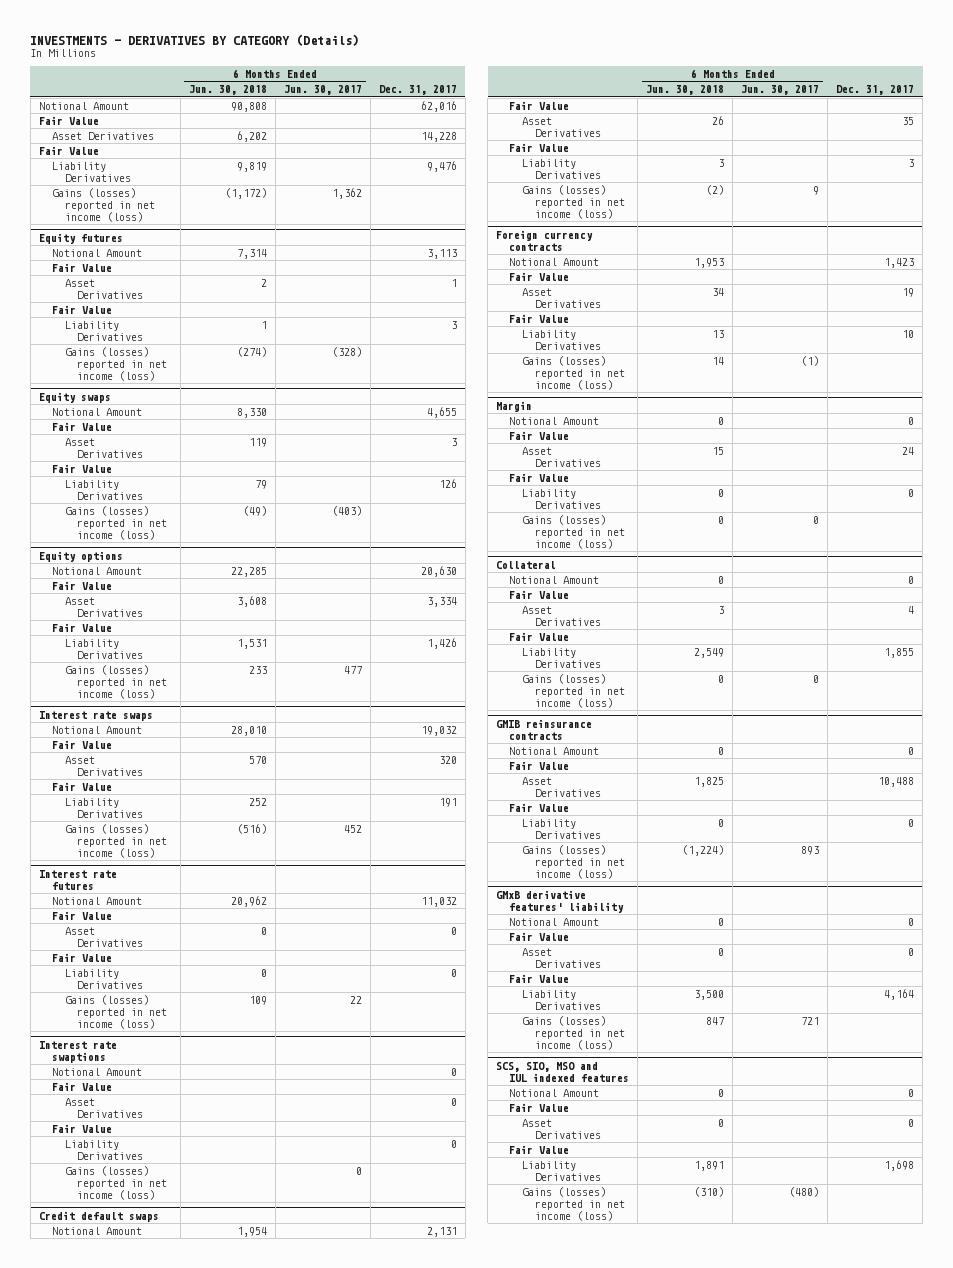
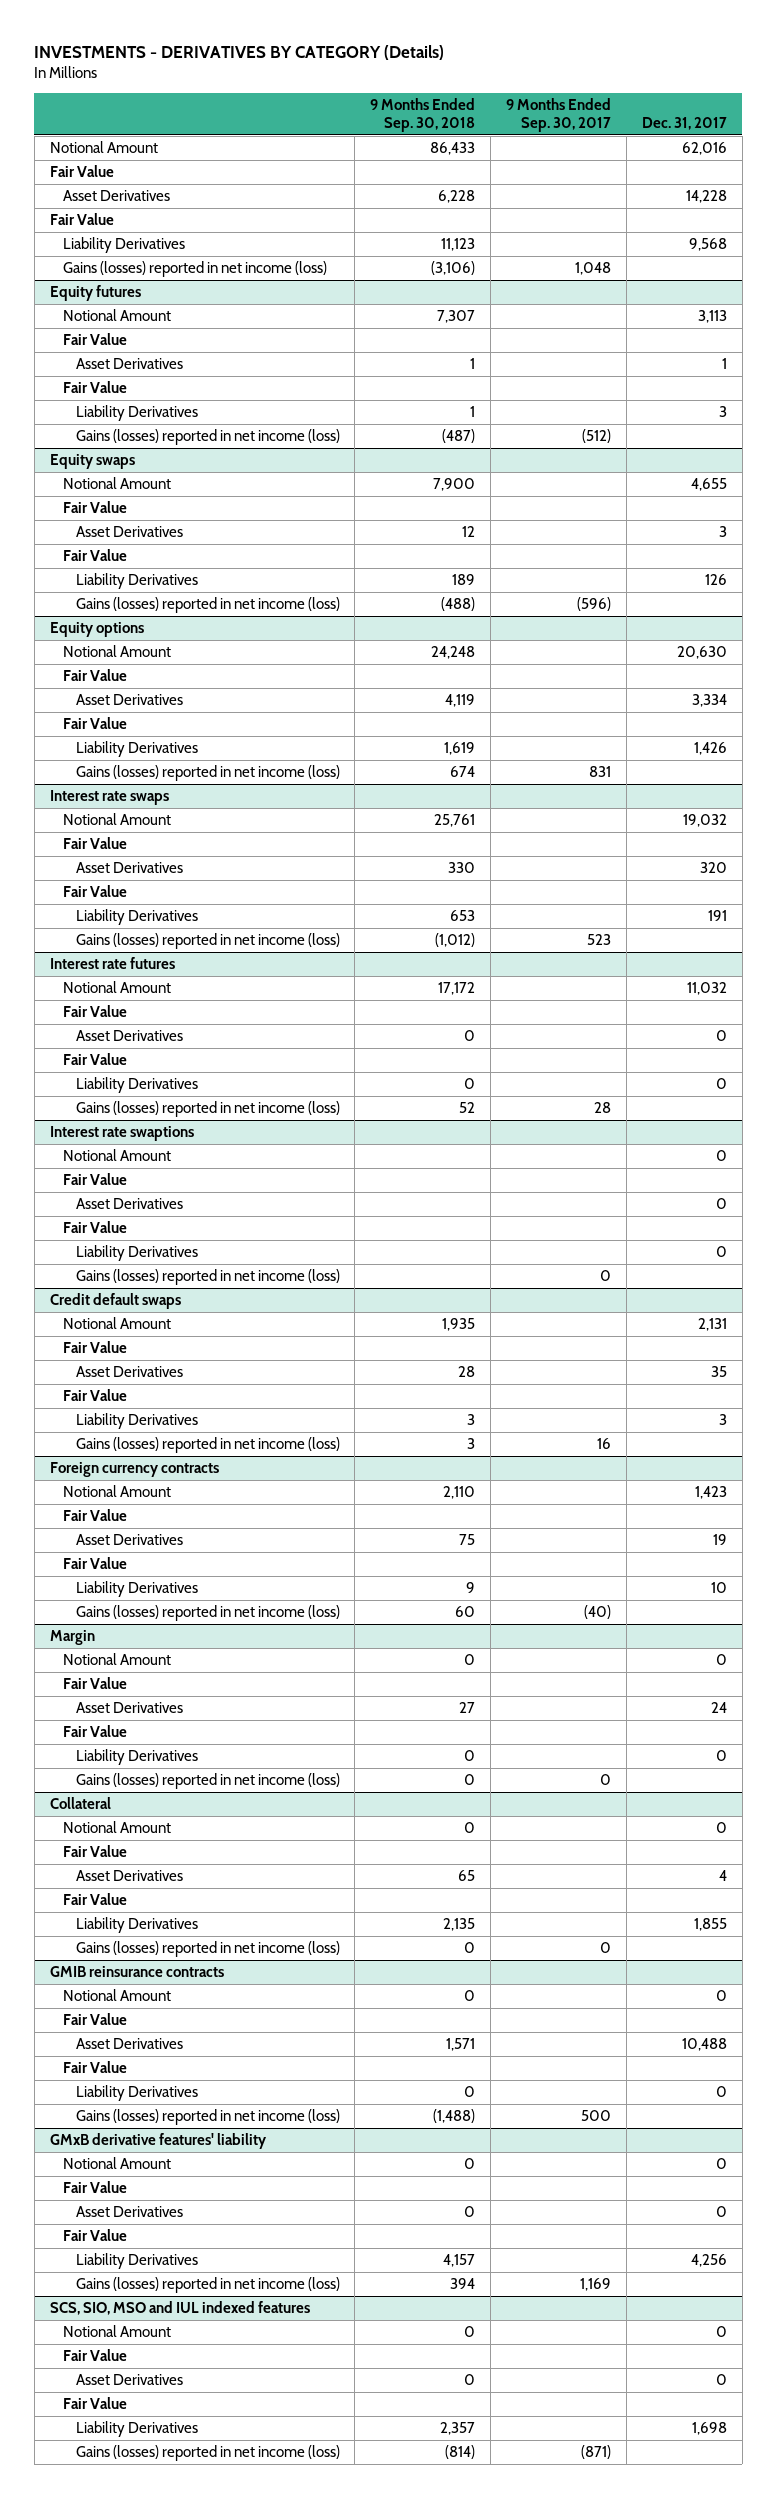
- | 6 Months Ended Jun. 30, 2018 | 6 Months Ended Jun. 30, 2017 | Dec. 31, 2017
+ | 9 Months Ended Sep. 30, 2018 | 9 Months Ended Sep. 30, 2017 | Dec. 31, 2017
- Liability Derivatives | 9,819 | | 9,476
+ Liability Derivatives | 11,123 | | 9,568
@ GMxB derivative features' liability
- Liability Derivatives | 3,500 | | 4,164
+ Liability Derivatives | 4,157 | | 4,256

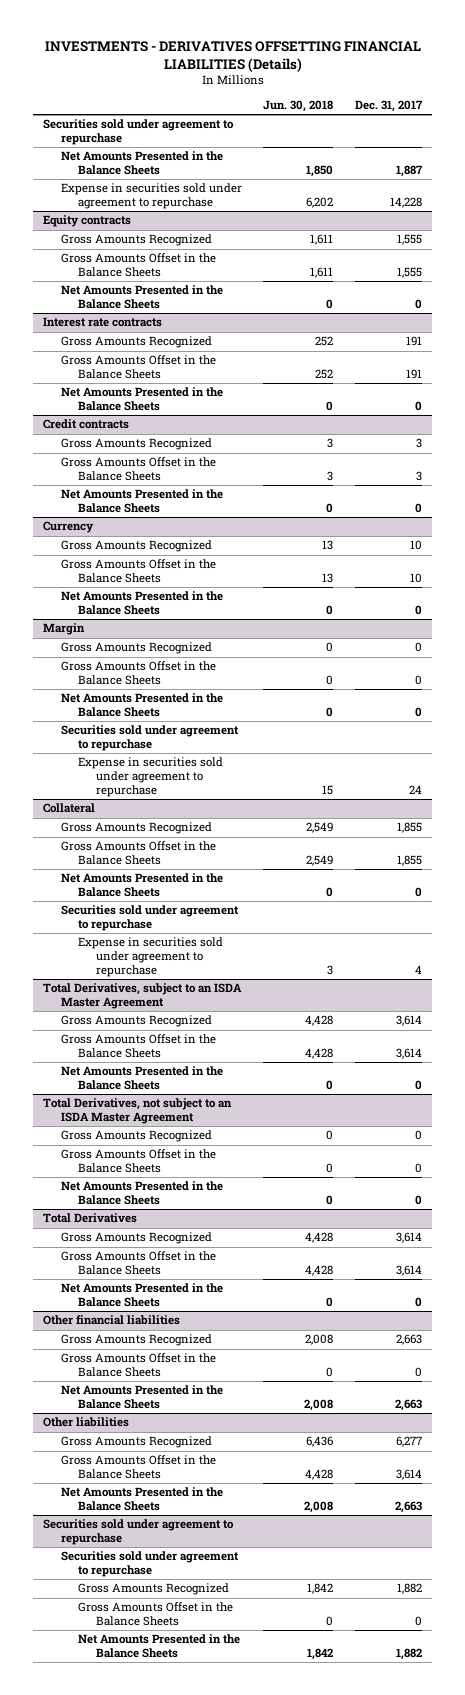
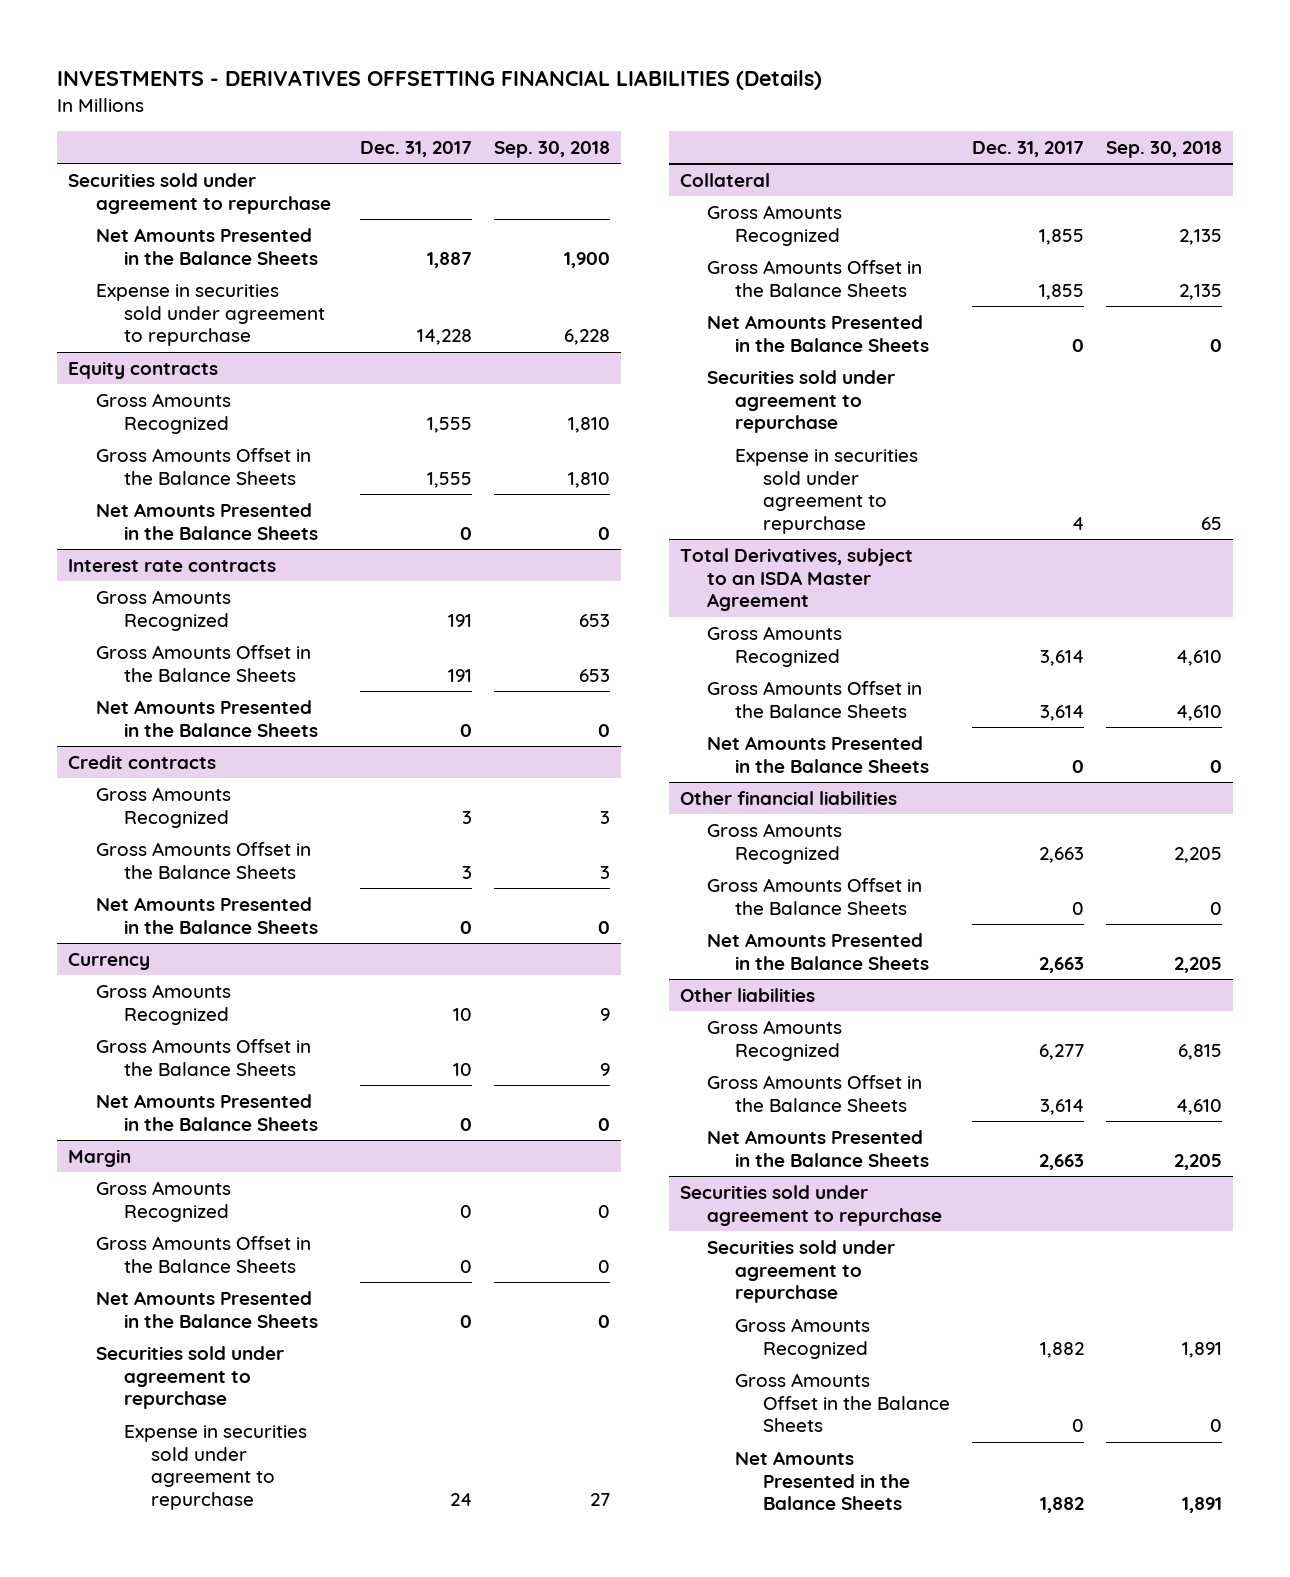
- | Jun. 30, 2018 | Dec. 31, 2017
+ | Dec. 31, 2017 | Sep. 30, 2018
- Total Derivatives, not subject to an ISDA Master Agreement
- Gross Amounts Recognized | 0 | 0
- Gross Amounts Offset in the Balance Sheets | 0 | 0
- Net Amounts Presented in the Balance Sheets | 0 | 0
- Total Derivatives
- Gross Amounts Recognized | 4,428 | 3,614
- Gross Amounts Offset in the Balance Sheets | 4,428 | 3,614
- Net Amounts Presented in the Balance Sheets | 0 | 0

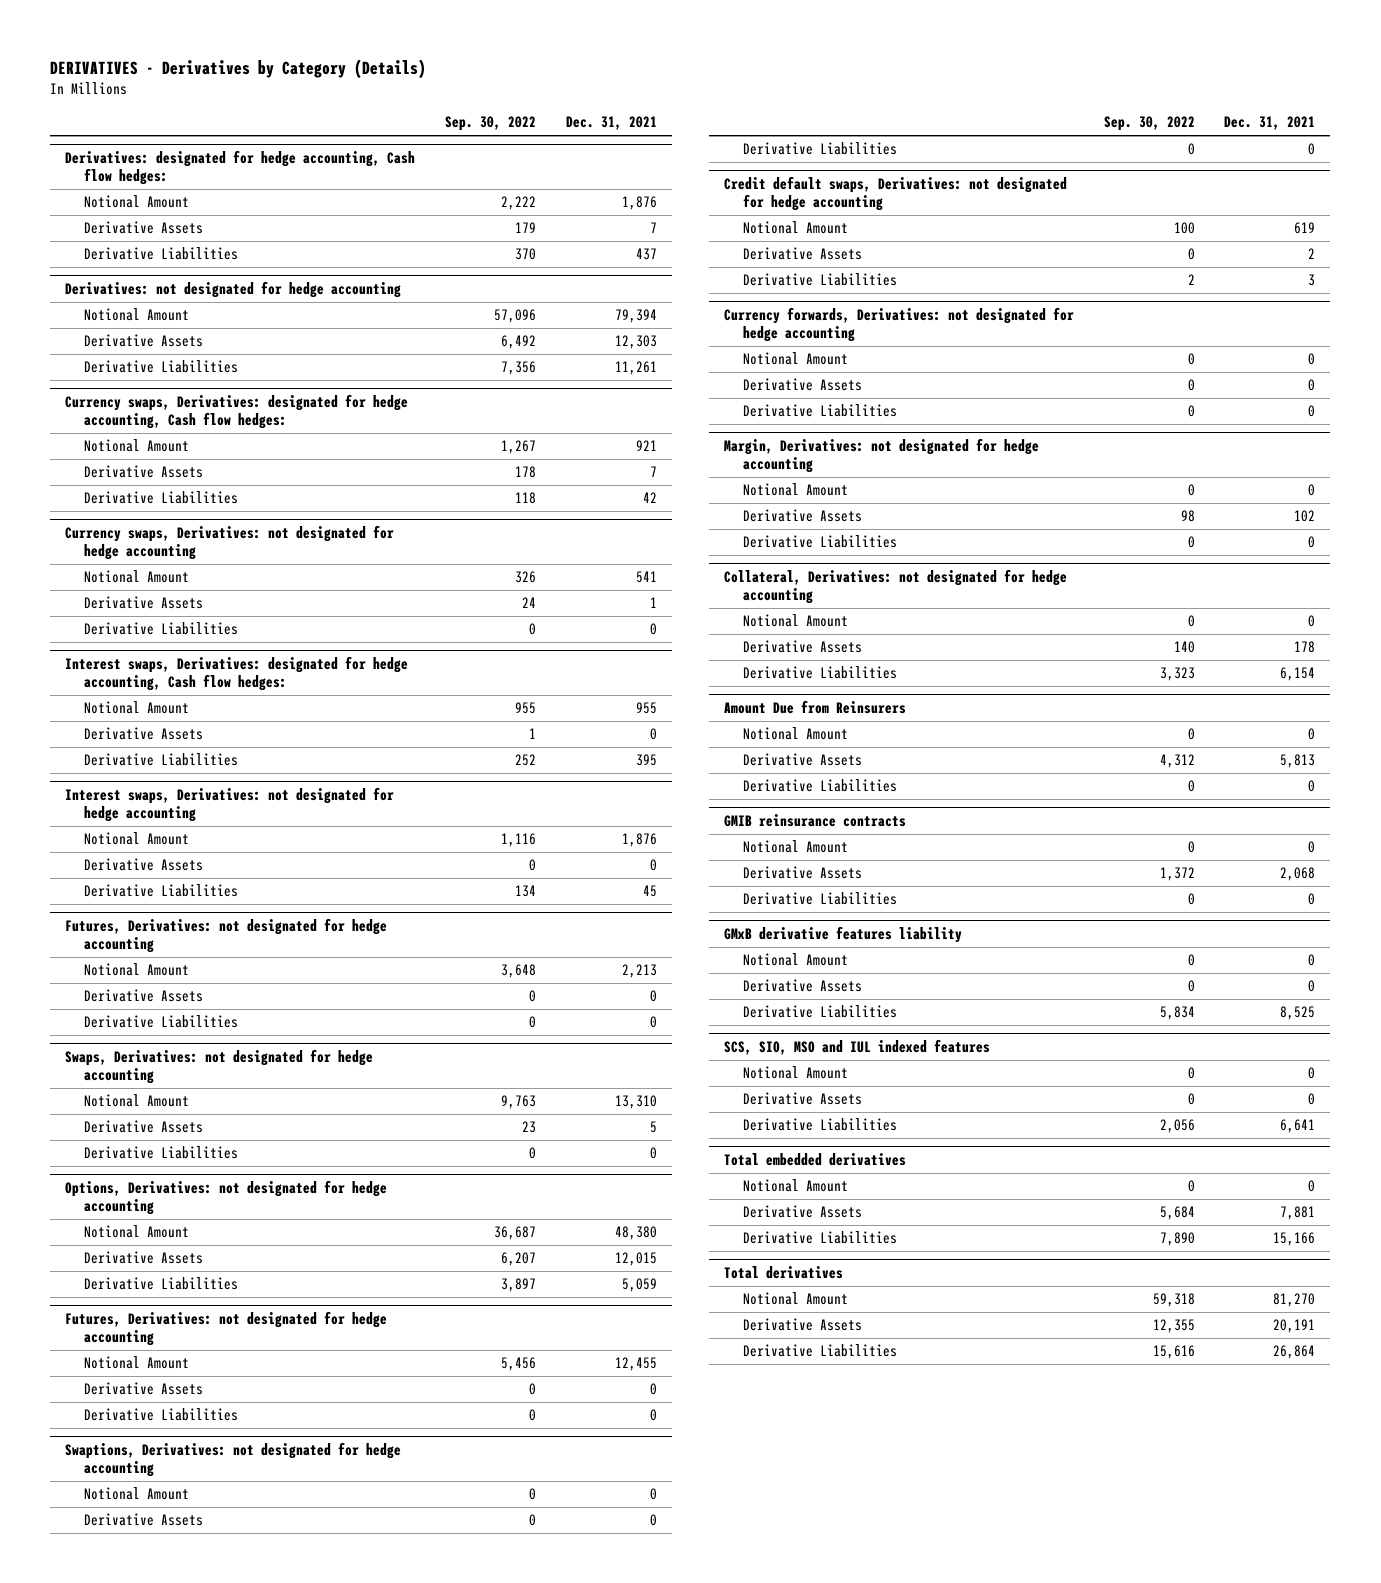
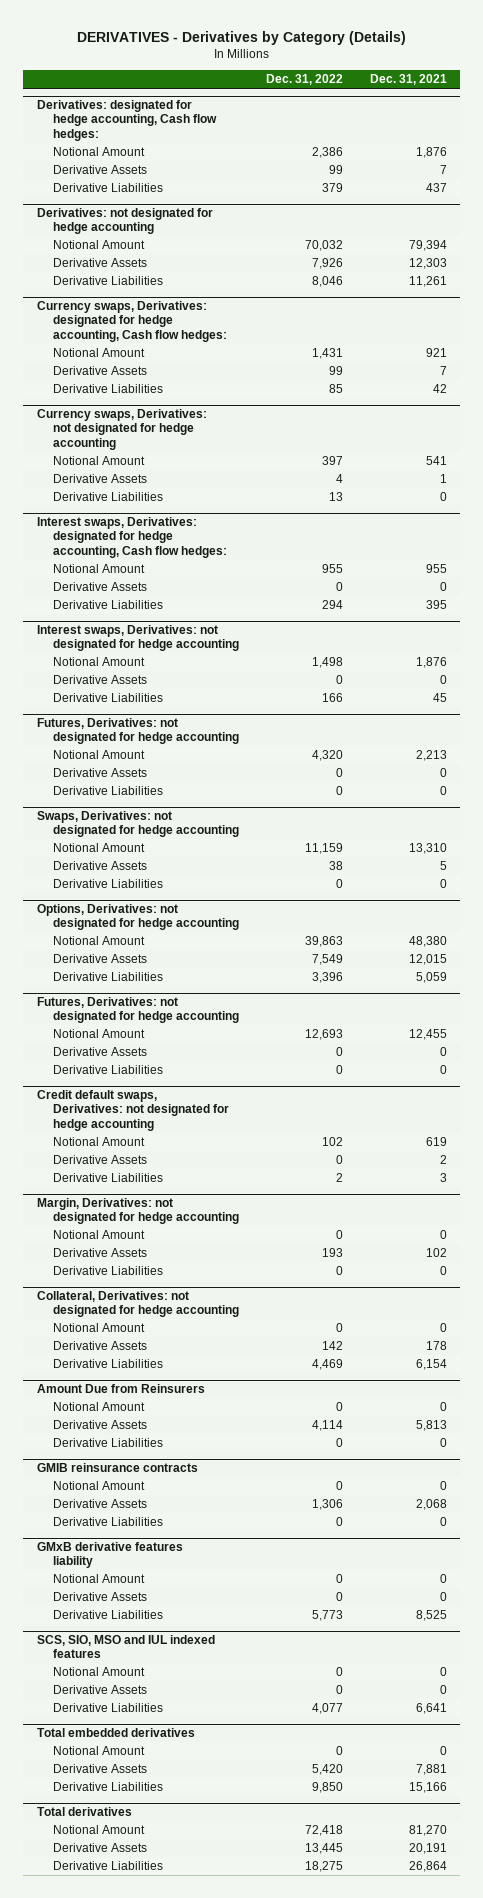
- | Sep. 30, 2022 | Dec. 31, 2021
+ | Dec. 31, 2022 | Dec. 31, 2021
- Swaptions, Derivatives: not designated for hedge accounting
- Notional Amount | 0 | 0
- Derivative Assets | 0 | 0
- Derivative Liabilities | 0 | 0
- Currency forwards, Derivatives: not designated for hedge accounting
- Notional Amount | 0 | 0
- Derivative Assets | 0 | 0
- Derivative Liabilities | 0 | 0

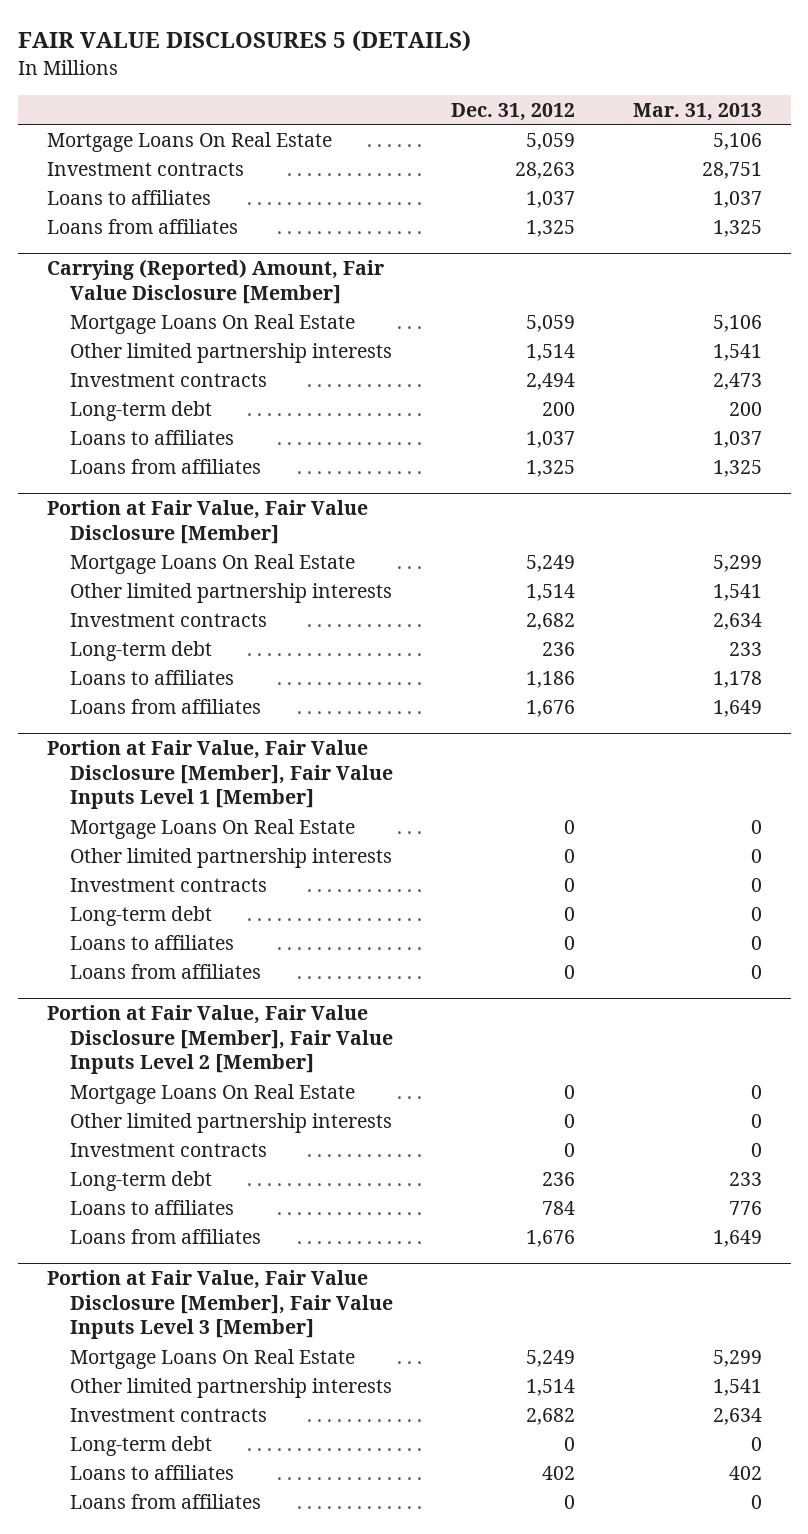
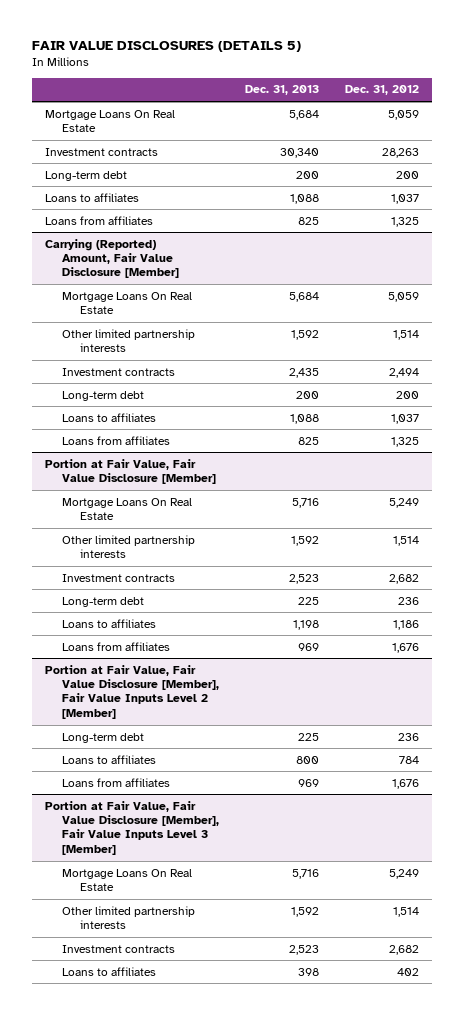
- FAIR VALUE DISCLOSURES 5 (DETAILS)
+ FAIR VALUE DISCLOSURES (DETAILS 5)
- | Dec. 31, 2012 | Mar. 31, 2013
+ | Dec. 31, 2013 | Dec. 31, 2012
+ Long-term debt | 200 | 200
- Portion at Fair Value, Fair Value Disclosure [Member], Fair Value Inputs Level 1 [Member]
- Mortgage Loans On Real Estate | 0 | 0
- Other limited partnership interests | 0 | 0
- Investment contracts | 0 | 0
- Long-term debt | 0 | 0
- Loans to affiliates | 0 | 0
- Loans from affiliates | 0 | 0
@ Portion at Fair Value, Fair Value Disclosure [Member], Fair Value Inputs Level 2 [Member]
- Mortgage Loans On Real Estate | 0 | 0
- Other limited partnership interests | 0 | 0
- Investment contracts | 0 | 0
@ Portion at Fair Value, Fair Value Disclosure [Member], Fair Value Inputs Level 3 [Member]
- Long-term debt | 0 | 0
- Loans from affiliates | 0 | 0

